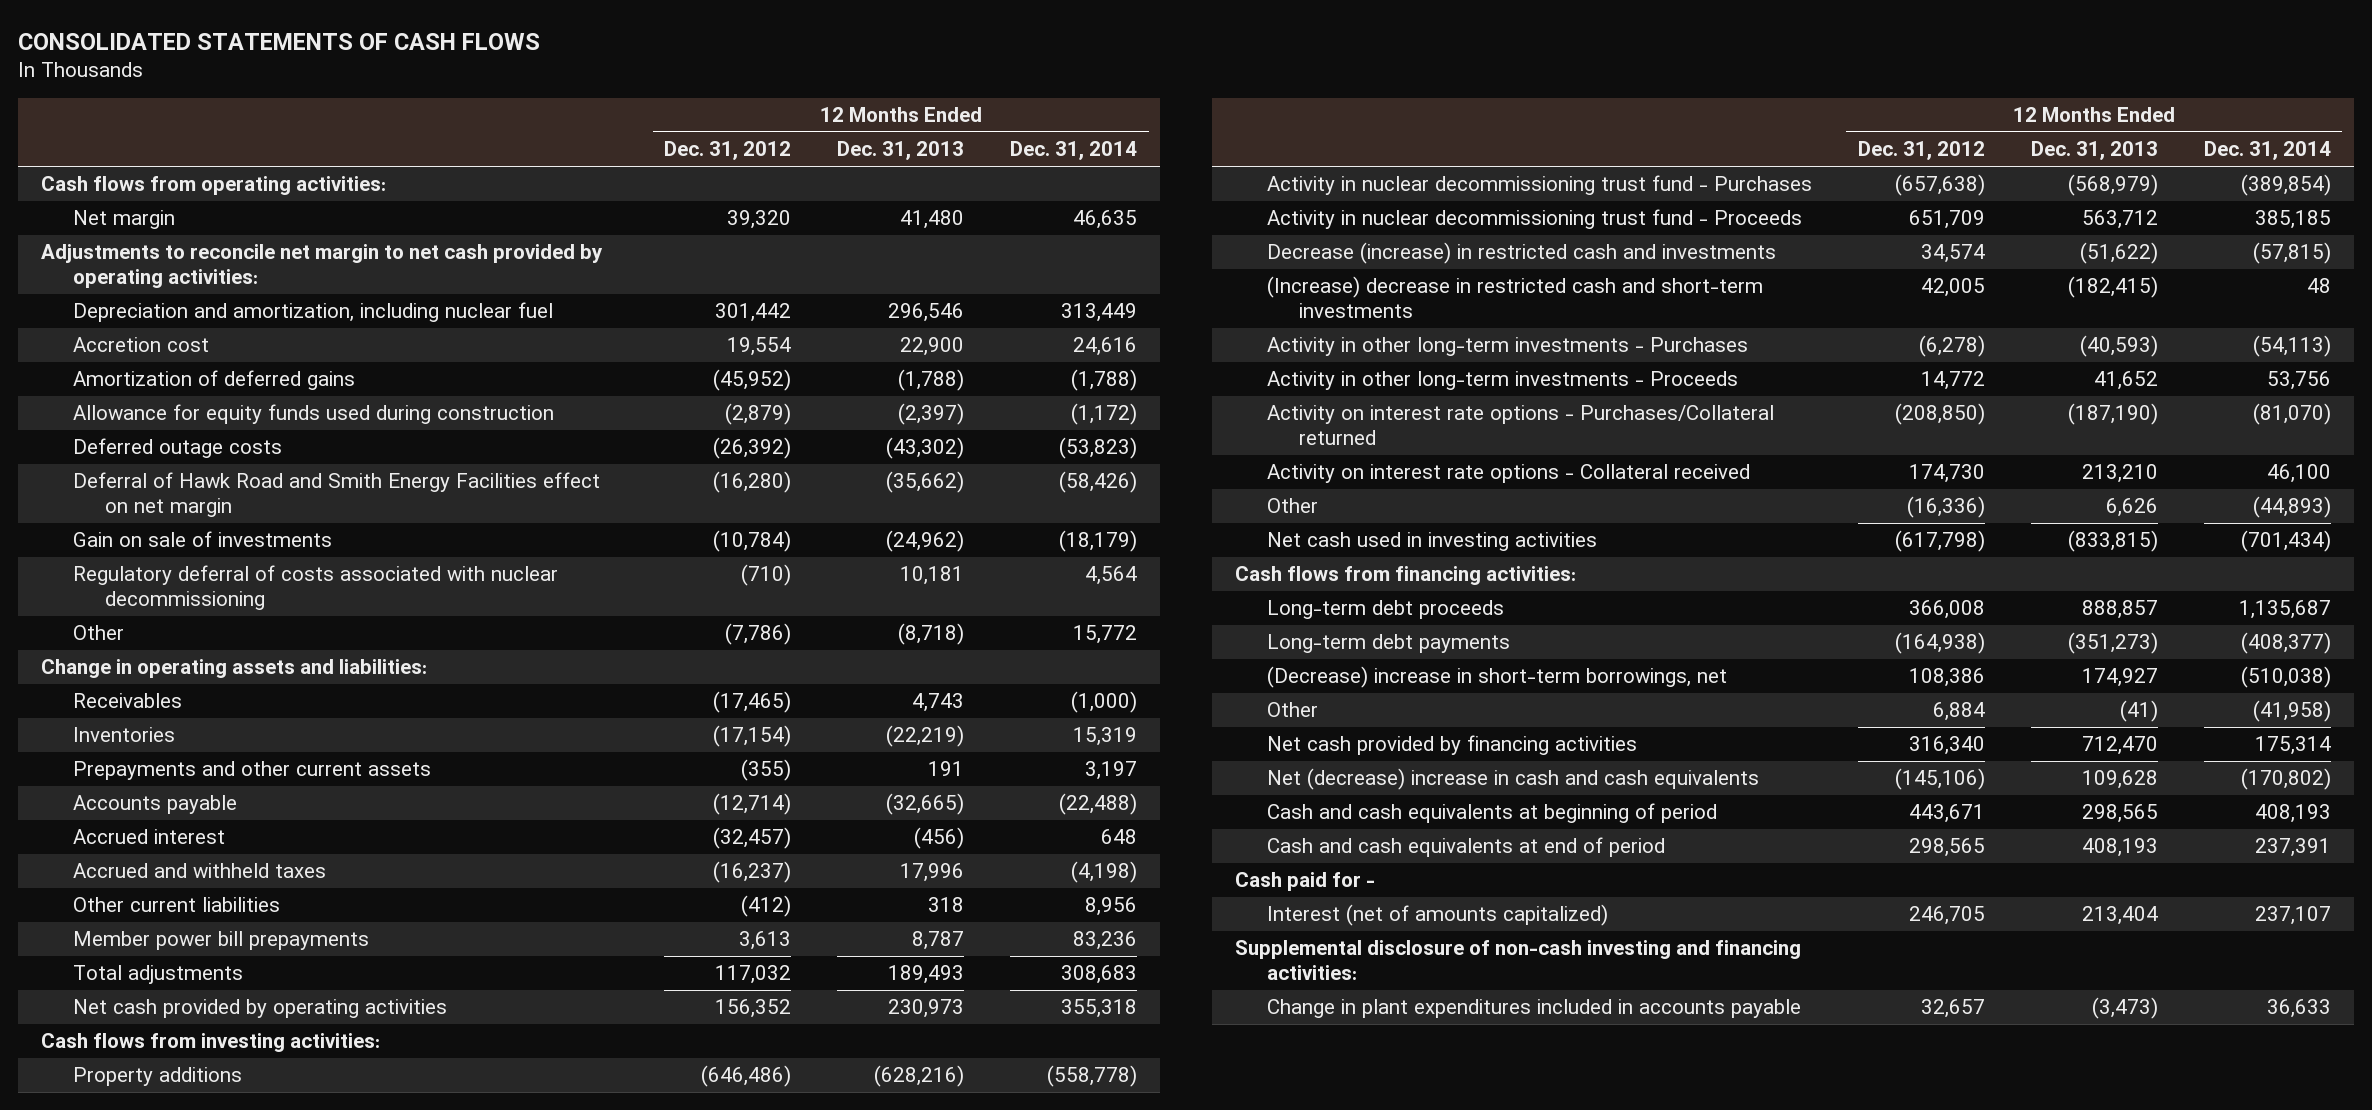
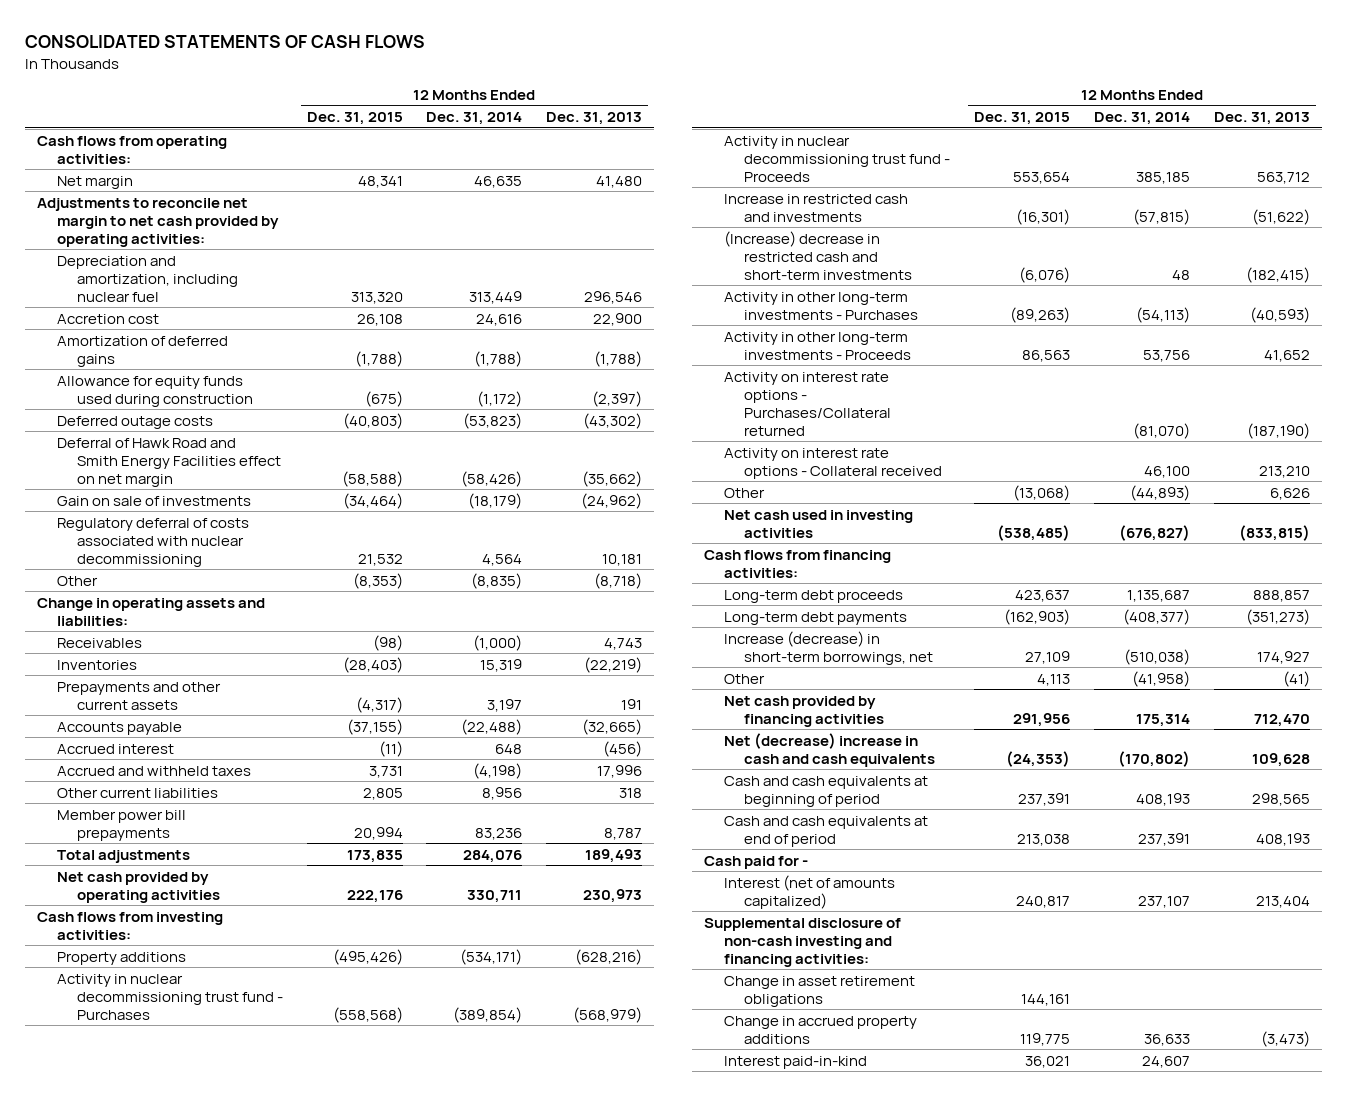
- | 12 Months Ended Dec. 31, 2012 | 12 Months Ended Dec. 31, 2013 | 12 Months Ended Dec. 31, 2014
+ | 12 Months Ended Dec. 31, 2015 | 12 Months Ended Dec. 31, 2014 | 12 Months Ended Dec. 31, 2013
- Other | (7,786) | (8,718) | 15,772
+ Other | (8,353) | (8,835) | (8,718)
- Total adjustments | 117,032 | 189,493 | 308,683
- Net cash provided by operating activities | 156,352 | 230,973 | 355,318
+ Total adjustments | 173,835 | 284,076 | 189,493
+ Net cash provided by operating activities | 222,176 | 330,711 | 230,973
- Property additions | (646,486) | (628,216) | (558,778)
+ Property additions | (495,426) | (534,171) | (628,216)
- Decrease (increase) in restricted cash and investments | 34,574 | (51,622) | (57,815)
+ Increase in restricted cash and investments | (16,301) | (57,815) | (51,622)
- Net cash used in investing activities | (617,798) | (833,815) | (701,434)
+ Net cash used in investing activities | (538,485) | (676,827) | (833,815)
- (Decrease) increase in short-term borrowings, net | 108,386 | 174,927 | (510,038)
+ Increase (decrease) in short-term borrowings, net | 27,109 | (510,038) | 174,927
- Change in plant expenditures included in accounts payable | 32,657 | (3,473) | 36,633
+ Change in asset retirement obligations | 144,161 | |
+ Change in accrued property additions | 119,775 | 36,633 | (3,473)
+ Interest paid-in-kind | 36,021 | 24,607 |

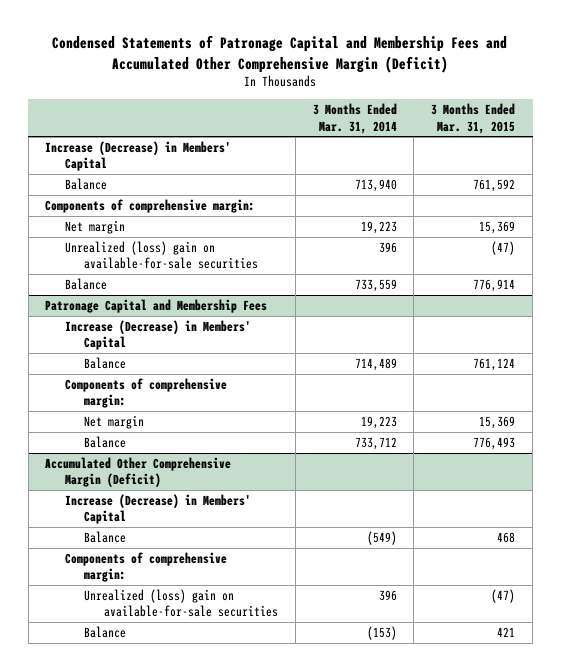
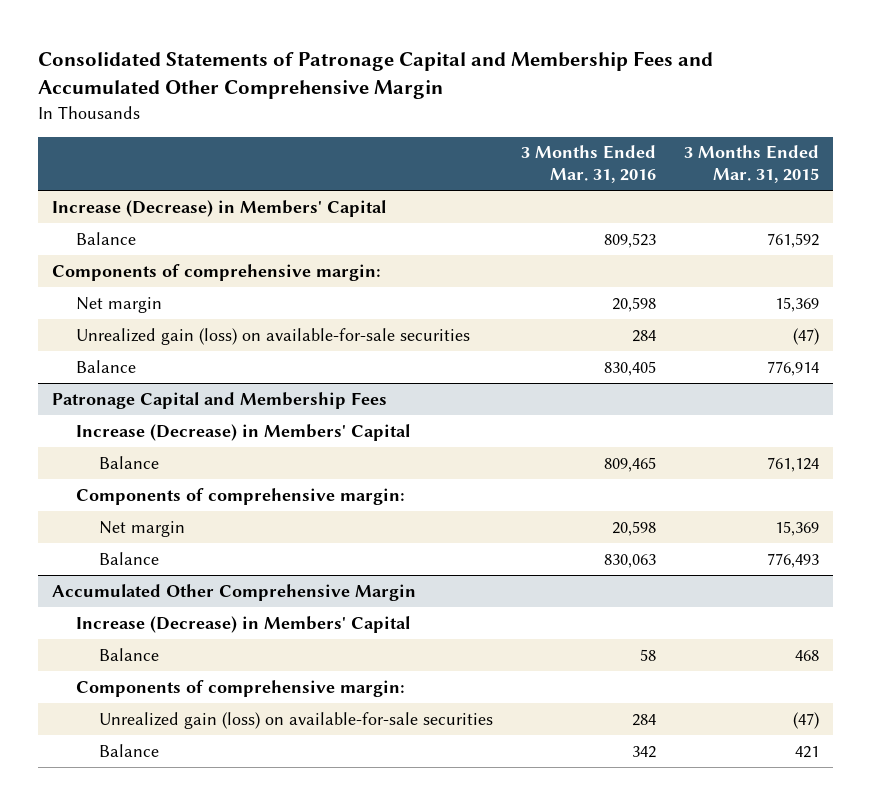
- Condensed Statements of Patronage Capital and Membership Fees and Accumulated Other Comprehensive Margin (Deficit)
+ Consolidated Statements of Patronage Capital and Membership Fees and Accumulated Other Comprehensive Margin
- | 3 Months Ended Mar. 31, 2014 | 3 Months Ended Mar. 31, 2015
+ | 3 Months Ended Mar. 31, 2016 | 3 Months Ended Mar. 31, 2015
- Unrealized (loss) gain on available-for-sale securities | 396 | (47)
+ Unrealized gain (loss) on available-for-sale securities | 284 | (47)
- Accumulated Other Comprehensive Margin (Deficit)
+ Accumulated Other Comprehensive Margin
- Unrealized (loss) gain on available-for-sale securities | 396 | (47)
+ Unrealized gain (loss) on available-for-sale securities | 284 | (47)

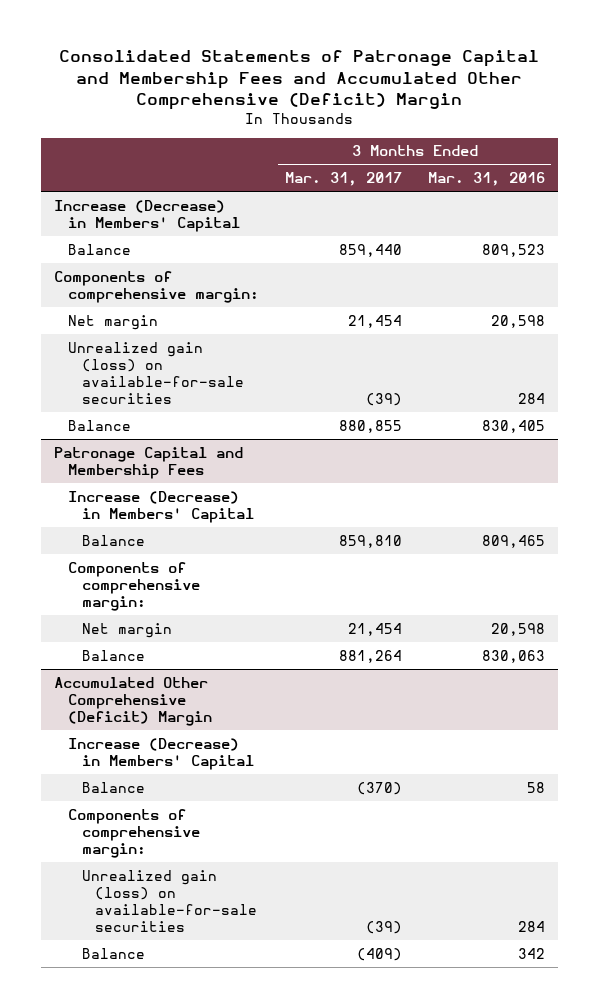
- Consolidated Statements of Patronage Capital and Membership Fees and Accumulated Other Comprehensive Margin
+ Consolidated Statements of Patronage Capital and Membership Fees and Accumulated Other Comprehensive (Deficit) Margin
- | 3 Months Ended Mar. 31, 2016 | 3 Months Ended Mar. 31, 2015
+ | 3 Months Ended Mar. 31, 2017 | 3 Months Ended Mar. 31, 2016
- Accumulated Other Comprehensive Margin
+ Accumulated Other Comprehensive (Deficit) Margin

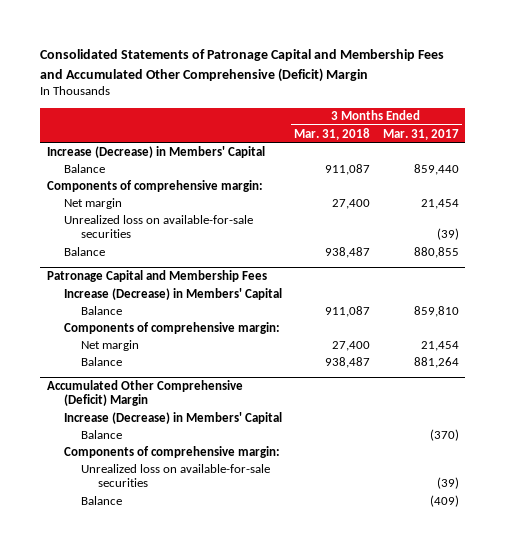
- | 3 Months Ended Mar. 31, 2017 | 3 Months Ended Mar. 31, 2016
+ | 3 Months Ended Mar. 31, 2018 | 3 Months Ended Mar. 31, 2017
- Unrealized gain (loss) on available-for-sale securities | (39) | 284
+ Unrealized loss on available-for-sale securities | | (39)
@ Accumulated Other Comprehensive (Deficit) Margin
- Unrealized gain (loss) on available-for-sale securities | (39) | 284
+ Unrealized loss on available-for-sale securities | | (39)

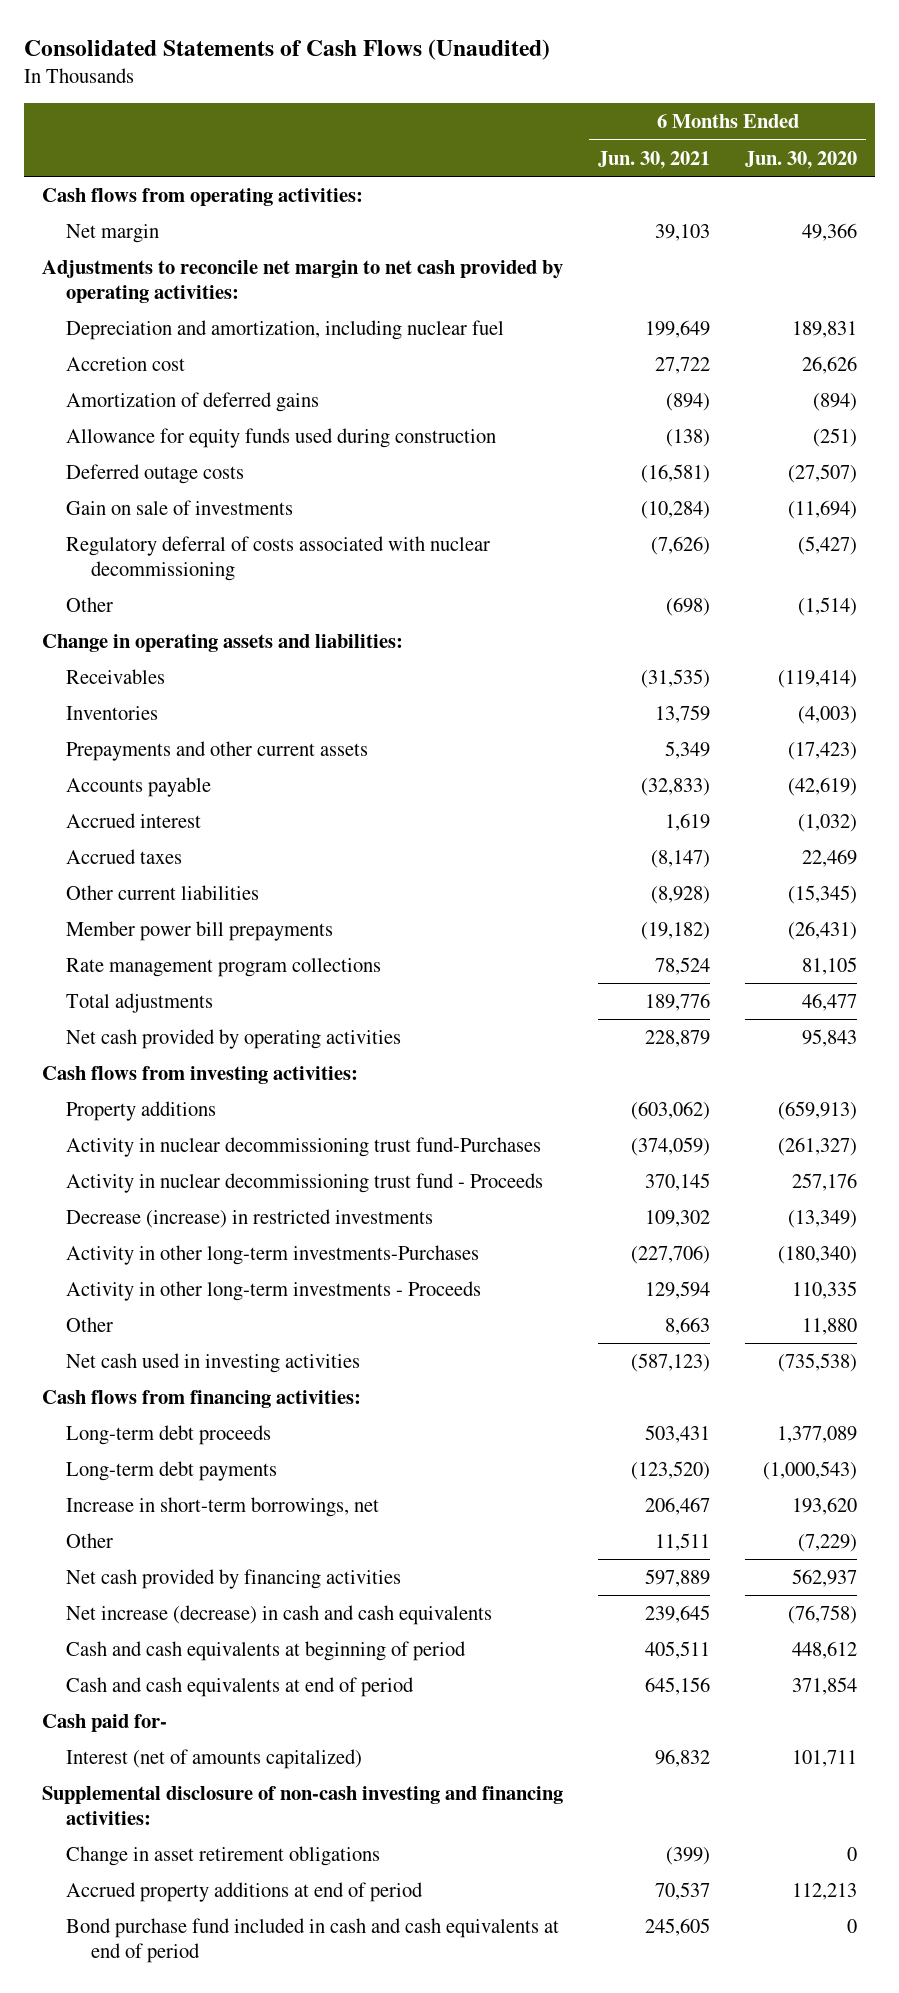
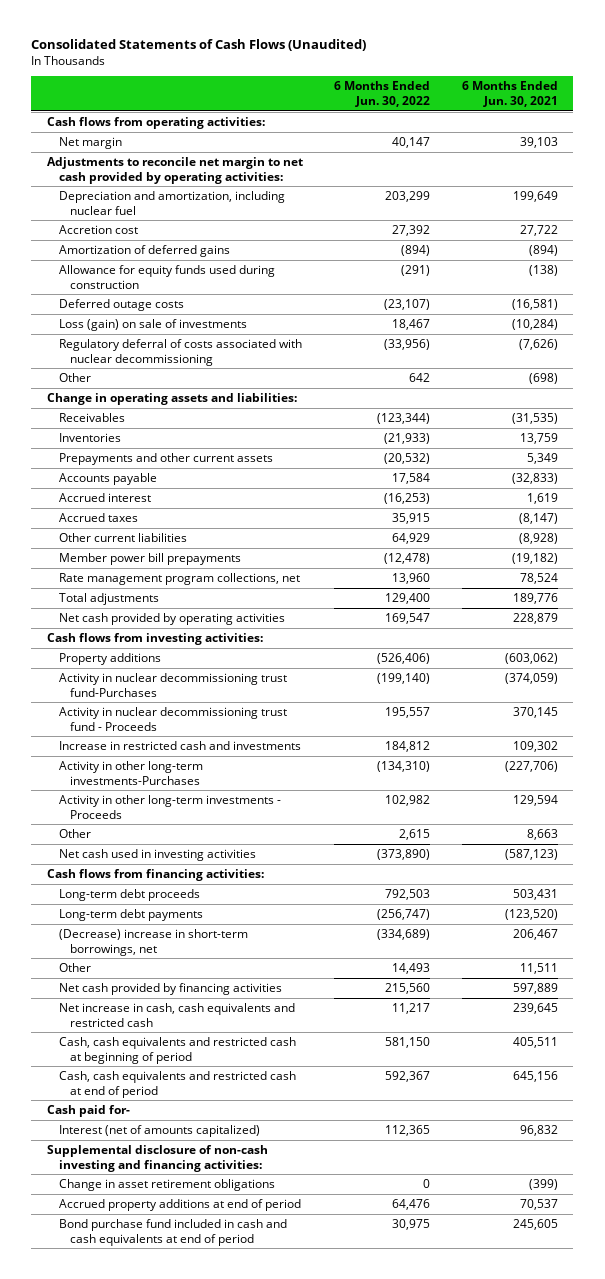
- | 6 Months Ended Jun. 30, 2021 | 6 Months Ended Jun. 30, 2020
+ | 6 Months Ended Jun. 30, 2022 | 6 Months Ended Jun. 30, 2021
- Gain on sale of investments | (10,284) | (11,694)
+ Loss (gain) on sale of investments | 18,467 | (10,284)
- Rate management program collections | 78,524 | 81,105
+ Rate management program collections, net | 13,960 | 78,524
- Decrease (increase) in restricted investments | 109,302 | (13,349)
+ Increase in restricted cash and investments | 184,812 | 109,302
- Increase in short-term borrowings, net | 206,467 | 193,620
+ (Decrease) increase in short-term borrowings, net | (334,689) | 206,467
- Net increase (decrease) in cash and cash equivalents | 239,645 | (76,758)
- Cash and cash equivalents at beginning of period | 405,511 | 448,612
- Cash and cash equivalents at end of period | 645,156 | 371,854
+ Net increase in cash, cash equivalents and restricted cash | 11,217 | 239,645
+ Cash, cash equivalents and restricted cash at beginning of period | 581,150 | 405,511
+ Cash, cash equivalents and restricted cash at end of period | 592,367 | 645,156

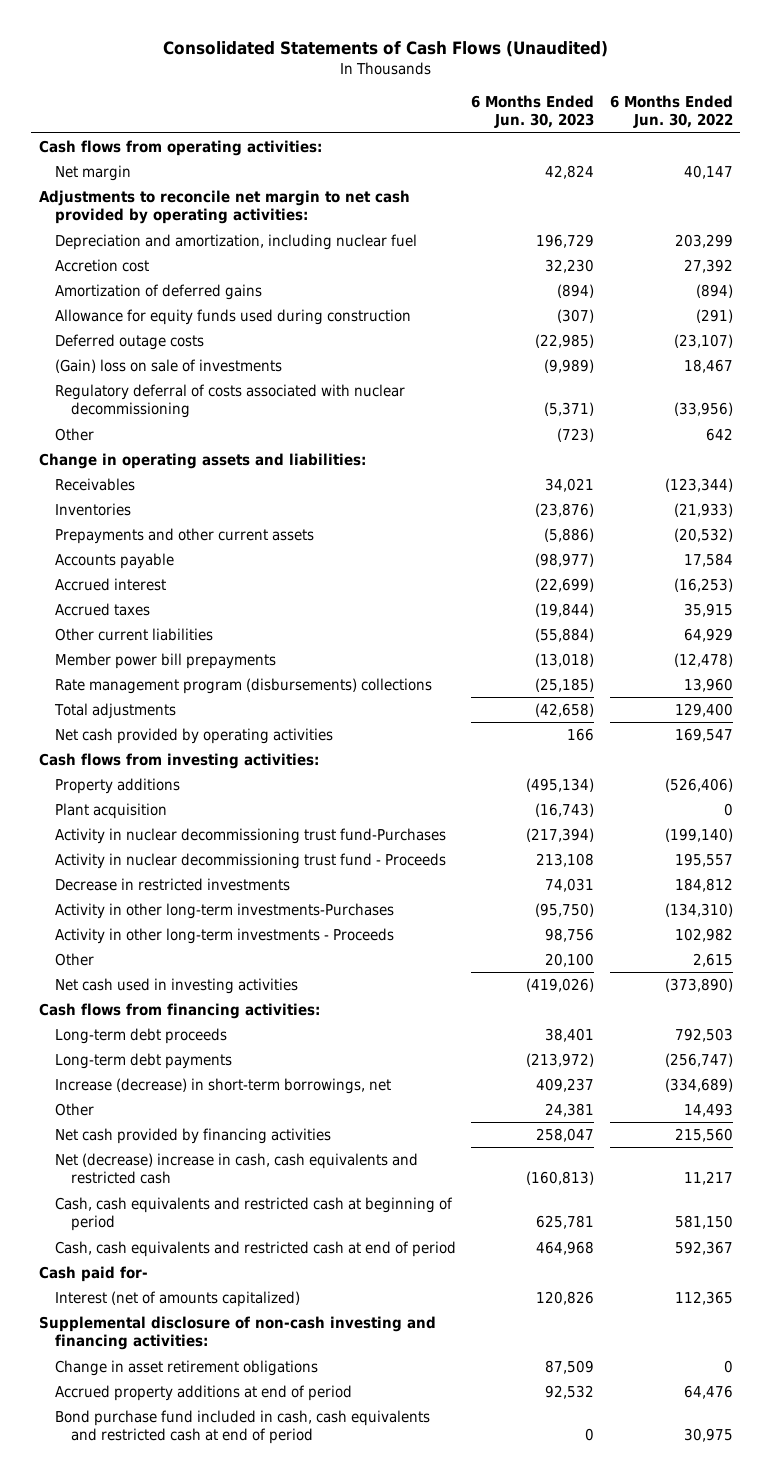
- | 6 Months Ended Jun. 30, 2022 | 6 Months Ended Jun. 30, 2021
+ | 6 Months Ended Jun. 30, 2023 | 6 Months Ended Jun. 30, 2022
- Loss (gain) on sale of investments | 18,467 | (10,284)
+ (Gain) loss on sale of investments | (9,989) | 18,467
- Rate management program collections, net | 13,960 | 78,524
+ Rate management program (disbursements) collections | (25,185) | 13,960
+ Plant acquisition | (16,743) | 0
- Increase in restricted cash and investments | 184,812 | 109,302
+ Decrease in restricted investments | 74,031 | 184,812
- (Decrease) increase in short-term borrowings, net | (334,689) | 206,467
+ Increase (decrease) in short-term borrowings, net | 409,237 | (334,689)
- Net increase in cash, cash equivalents and restricted cash | 11,217 | 239,645
+ Net (decrease) increase in cash, cash equivalents and restricted cash | (160,813) | 11,217
- Bond purchase fund included in cash and cash equivalents at end of period | 30,975 | 245,605
+ Bond purchase fund included in cash, cash equivalents and restricted cash at end of period | 0 | 30,975

